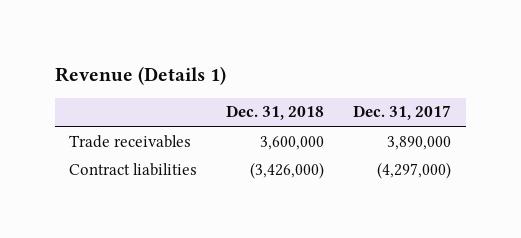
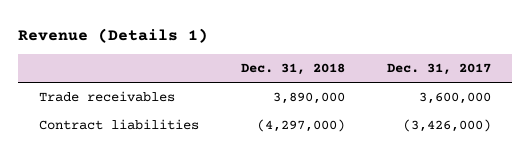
- Trade receivables | 3,600,000 | 3,890,000
- Contract liabilities | (3,426,000) | (4,297,000)
+ Trade receivables | 3,890,000 | 3,600,000
+ Contract liabilities | (4,297,000) | (3,426,000)

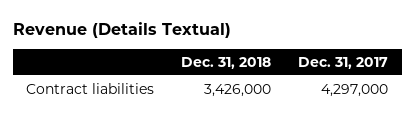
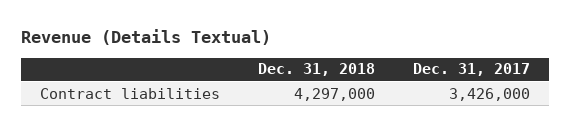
- Contract liabilities | 3,426,000 | 4,297,000
+ Contract liabilities | 4,297,000 | 3,426,000

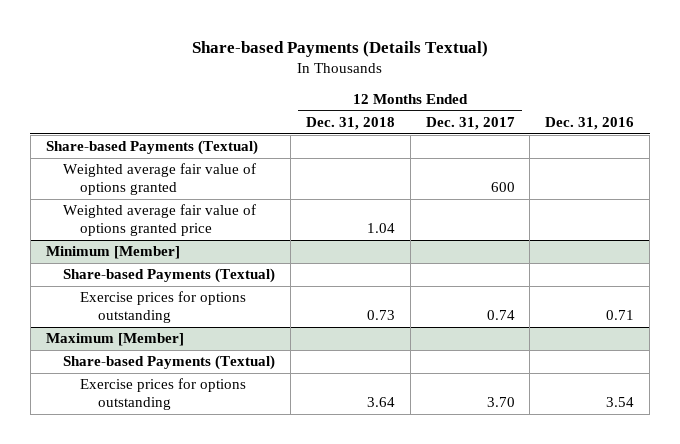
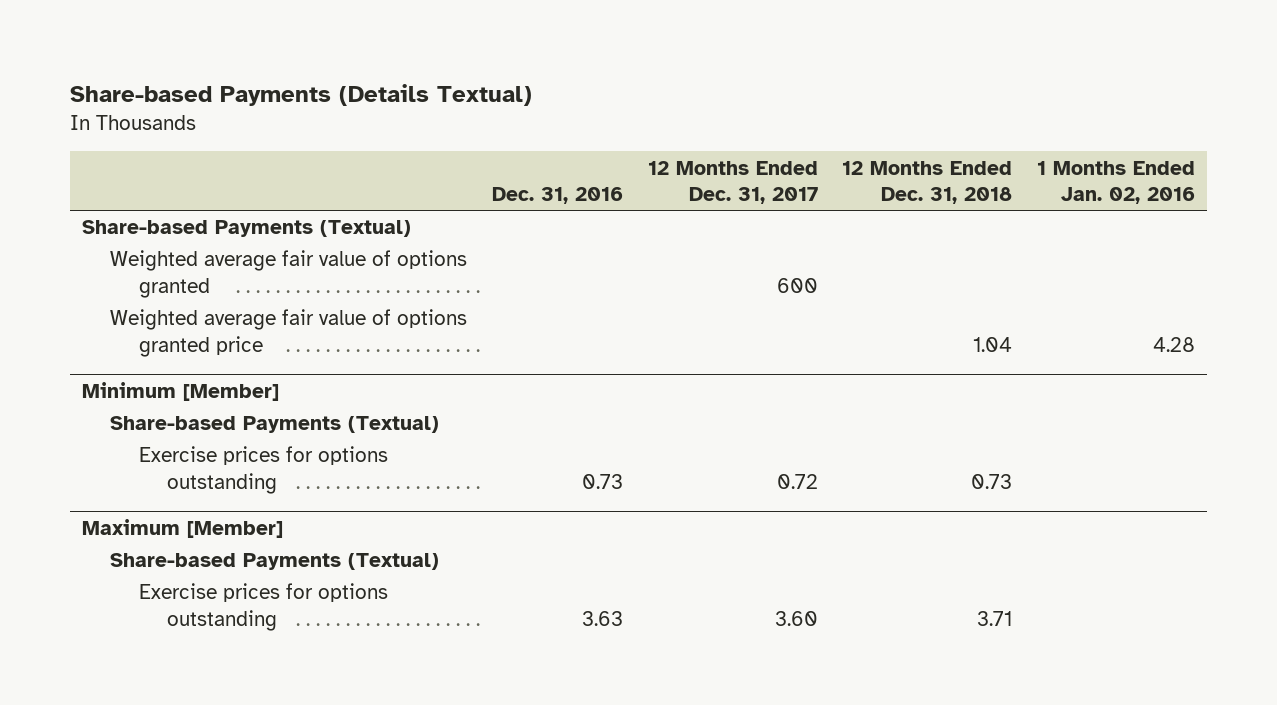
- | 12 Months Ended Dec. 31, 2018 | 12 Months Ended Dec. 31, 2017 | Dec. 31, 2016
+ | Dec. 31, 2016 | 12 Months Ended Dec. 31, 2017 | 12 Months Ended Dec. 31, 2018 | 1 Months Ended Jan. 02, 2016
@ Minimum [Member]
- Exercise prices for options outstanding | 0.73 | 0.74 | 0.71
+ Exercise prices for options outstanding | 0.73 | 0.72 | 0.73 |
@ Maximum [Member]
- Exercise prices for options outstanding | 3.64 | 3.70 | 3.54
+ Exercise prices for options outstanding | 3.63 | 3.60 | 3.71 |

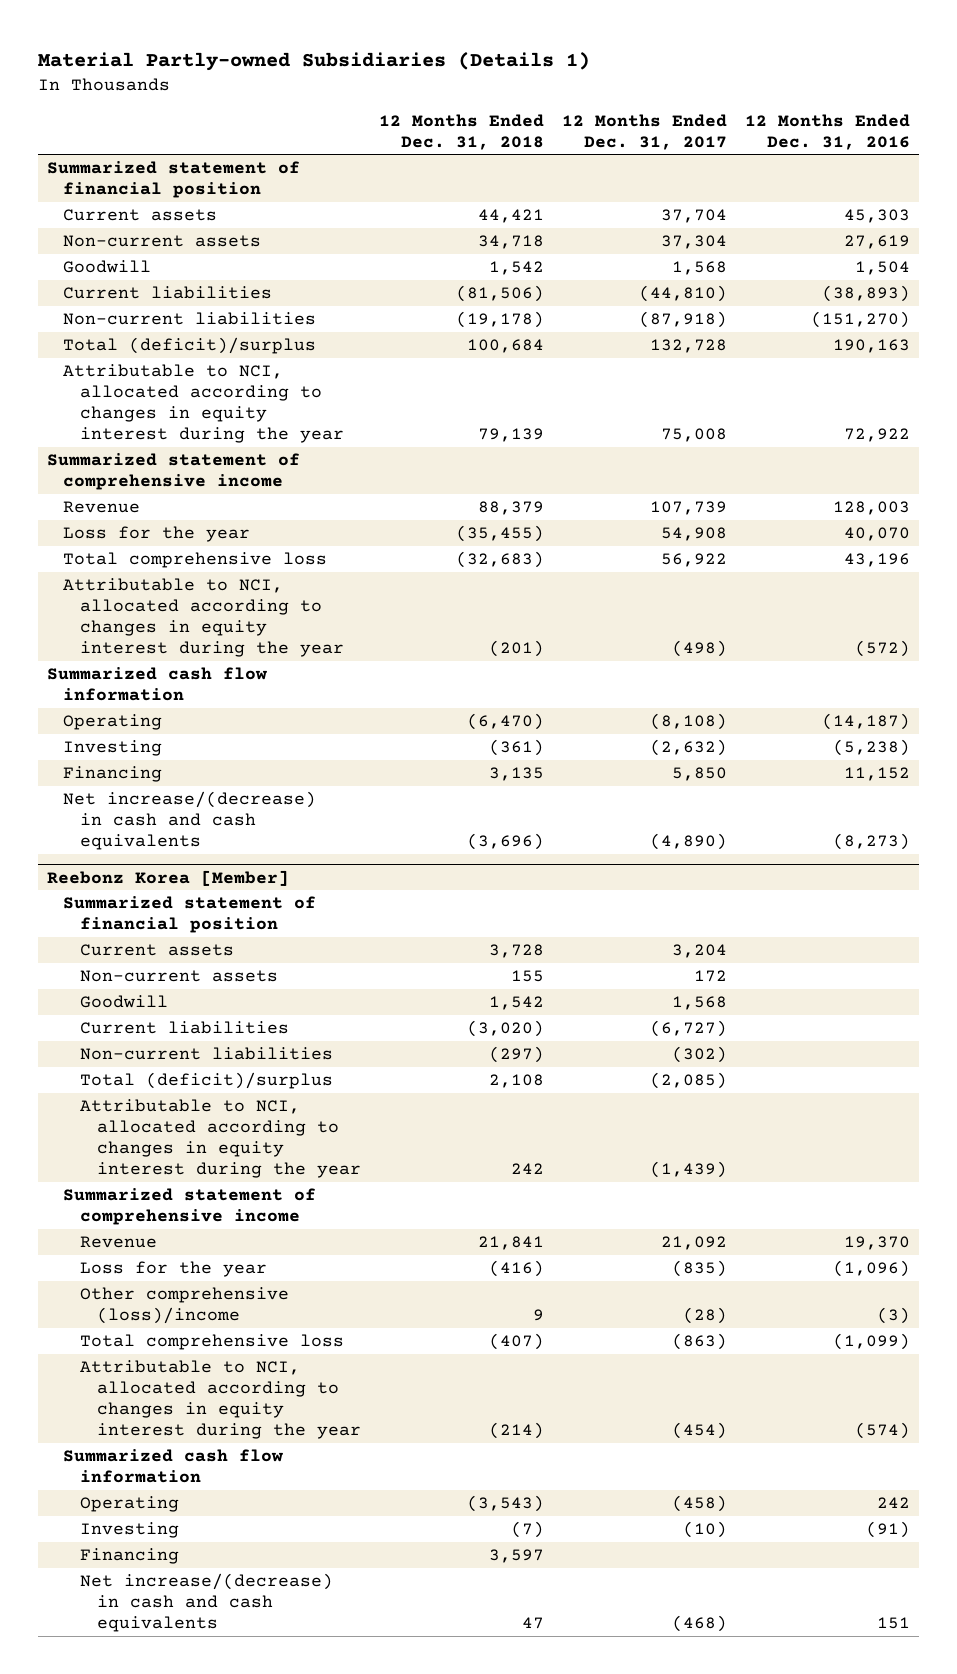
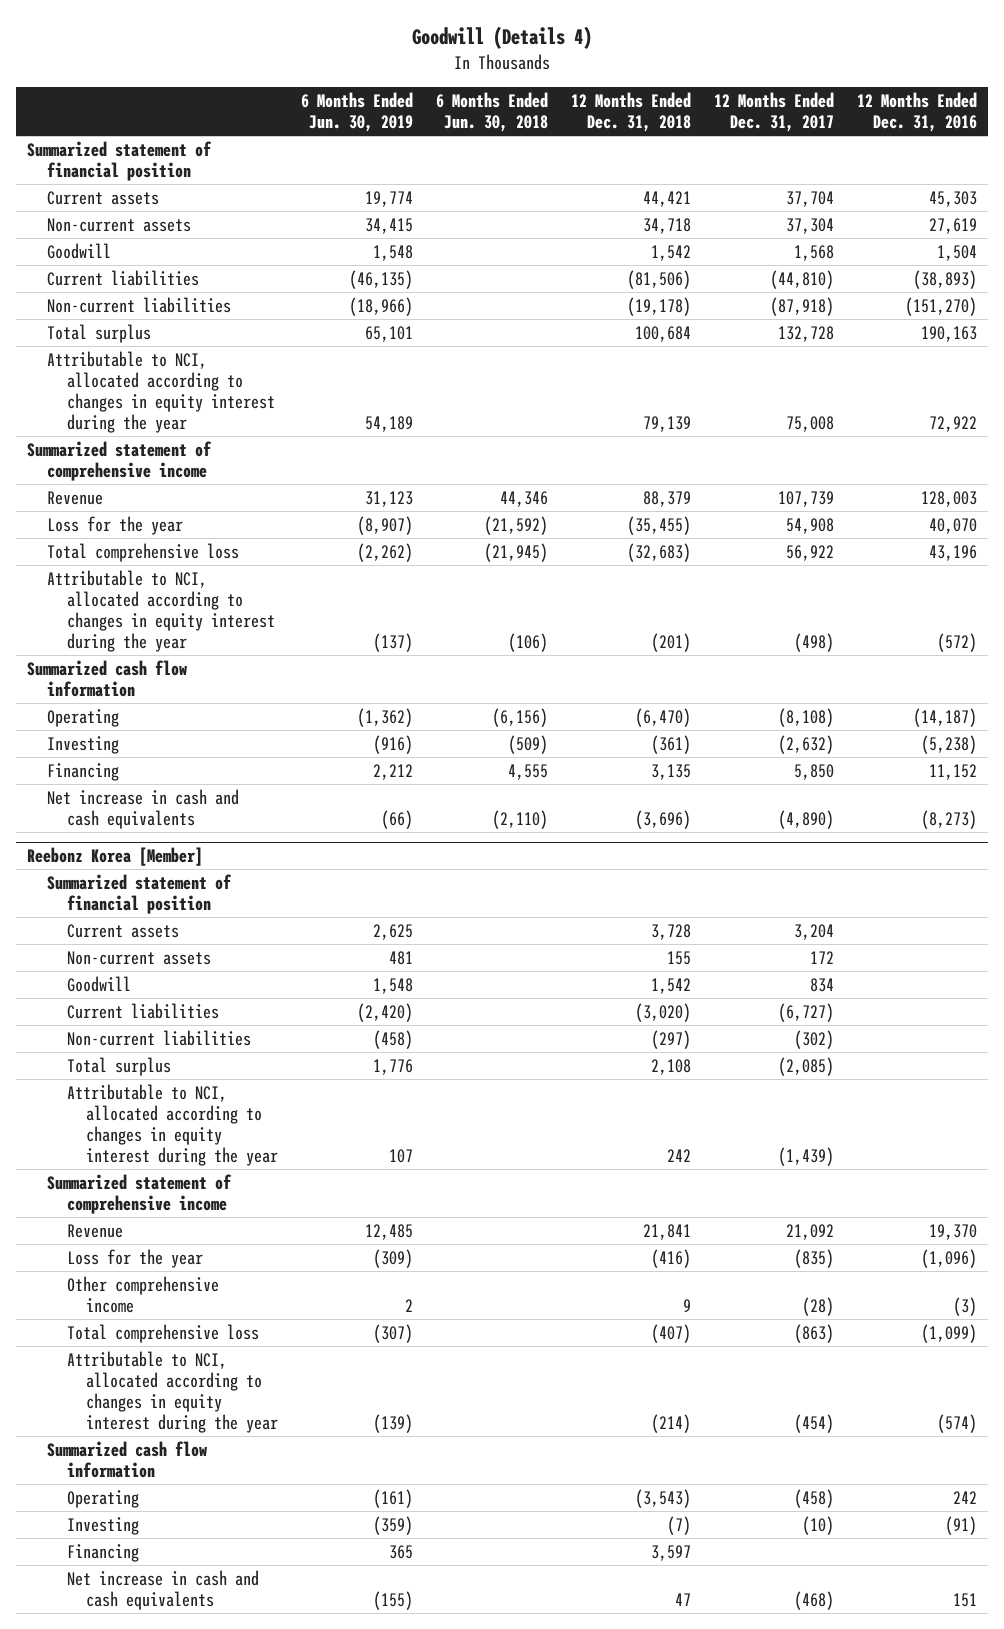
- Material Partly-owned Subsidiaries (Details 1)
+ Goodwill (Details 4)
- | 12 Months Ended Dec. 31, 2018 | 12 Months Ended Dec. 31, 2017 | 12 Months Ended Dec. 31, 2016
+ | 6 Months Ended Jun. 30, 2019 | 6 Months Ended Jun. 30, 2018 | 12 Months Ended Dec. 31, 2018 | 12 Months Ended Dec. 31, 2017 | 12 Months Ended Dec. 31, 2016
- Total (deficit)/surplus | 100,684 | 132,728 | 190,163
+ Total surplus | 65,101 | | 100,684 | 132,728 | 190,163
- Net increase/(decrease) in cash and cash equivalents | (3,696) | (4,890) | (8,273)
+ Net increase in cash and cash equivalents | (66) | (2,110) | (3,696) | (4,890) | (8,273)
@ Reebonz Korea [Member]
- Goodwill | 1,542 | 1,568 |
+ Goodwill | 1,548 | | 1,542 | 834 |
- Total (deficit)/surplus | 2,108 | (2,085) |
+ Total surplus | 1,776 | | 2,108 | (2,085) |
- Other comprehensive (loss)/income | 9 | (28) | (3)
+ Other comprehensive income | 2 | | 9 | (28) | (3)
- Net increase/(decrease) in cash and cash equivalents | 47 | (468) | 151
+ Net increase in cash and cash equivalents | (155) | | 47 | (468) | 151

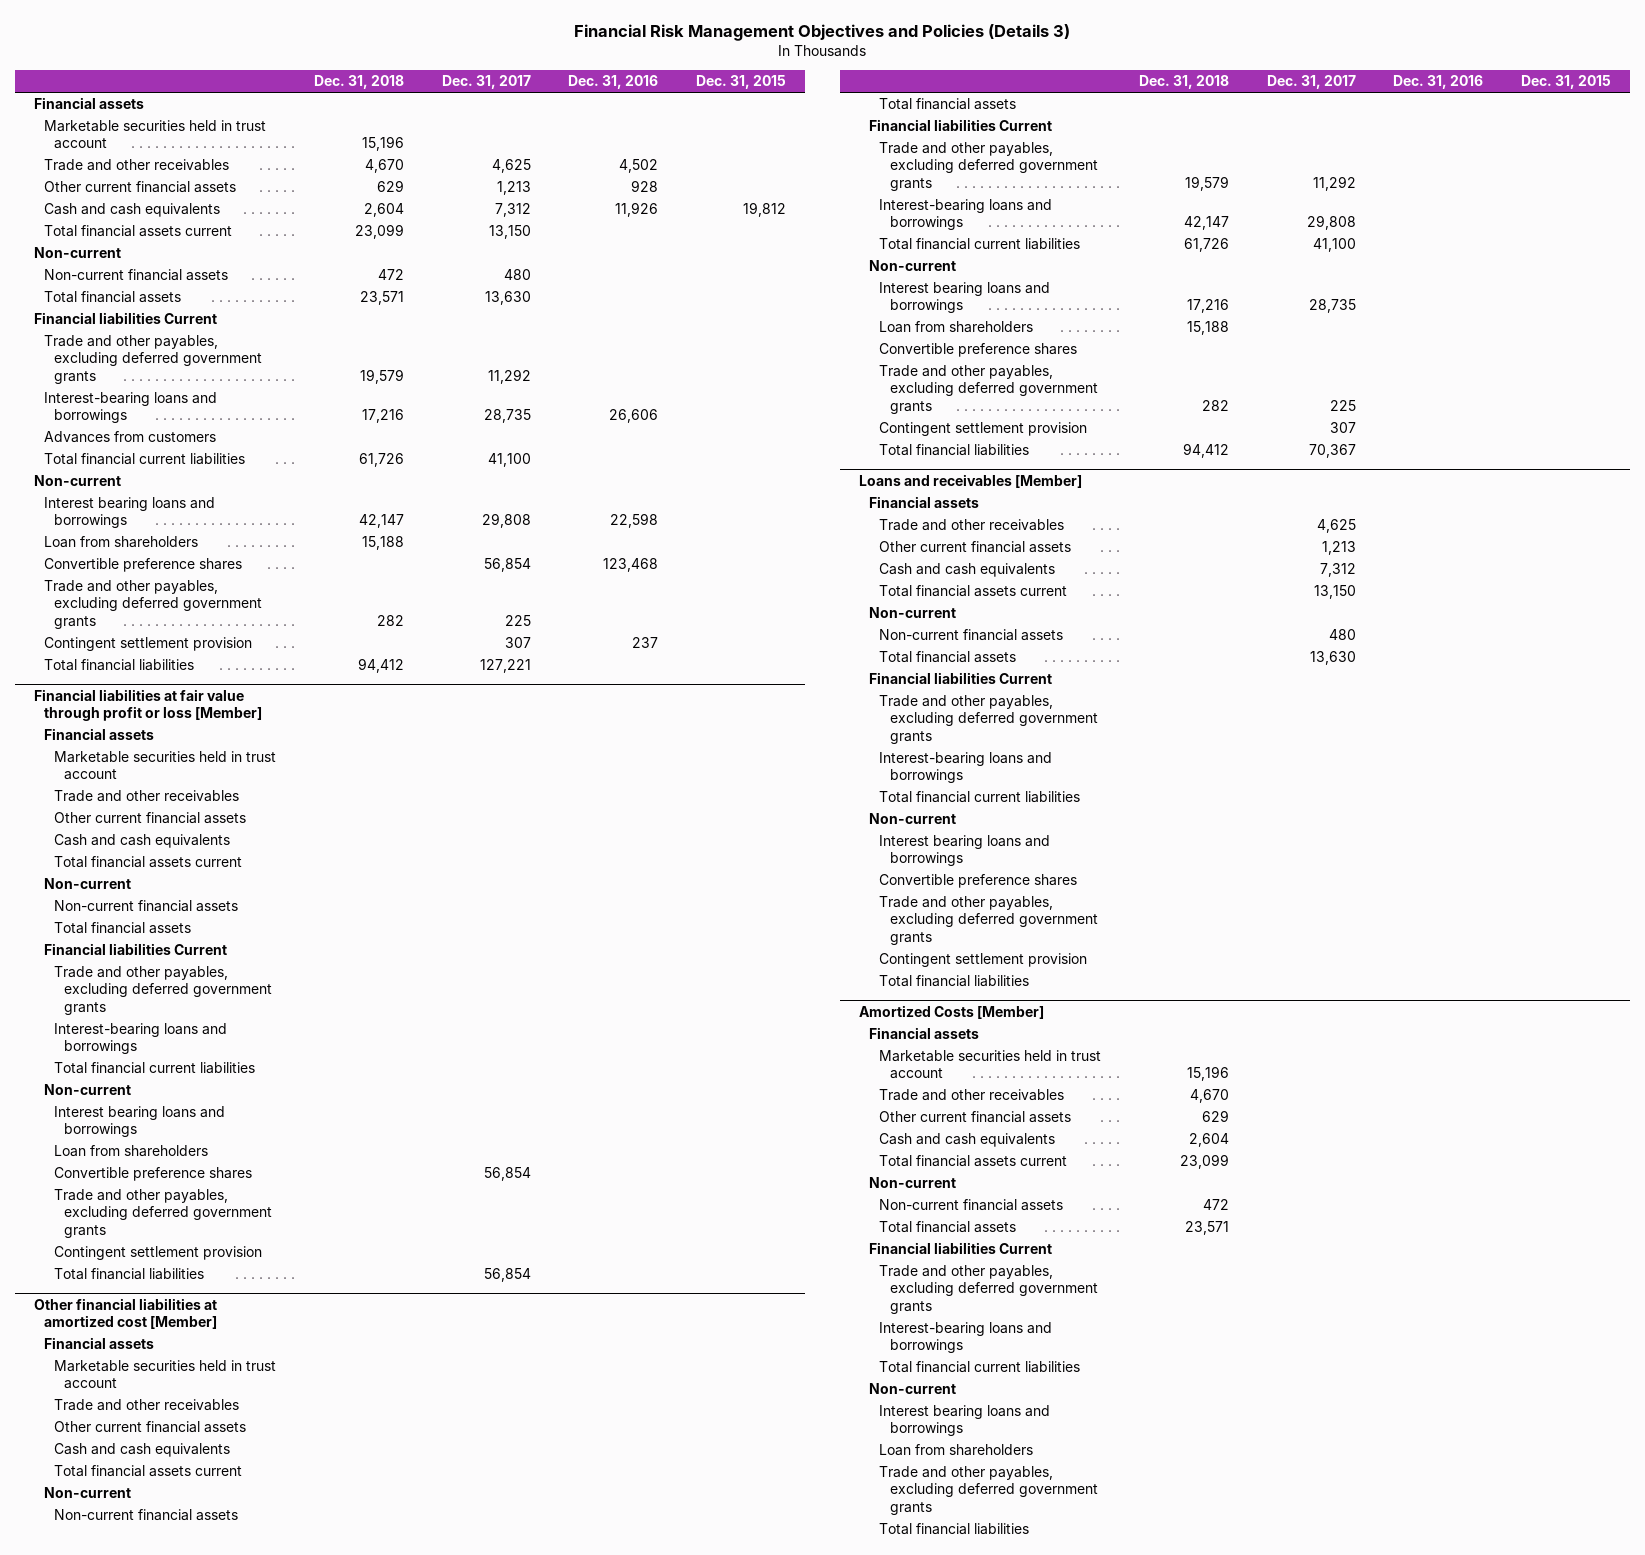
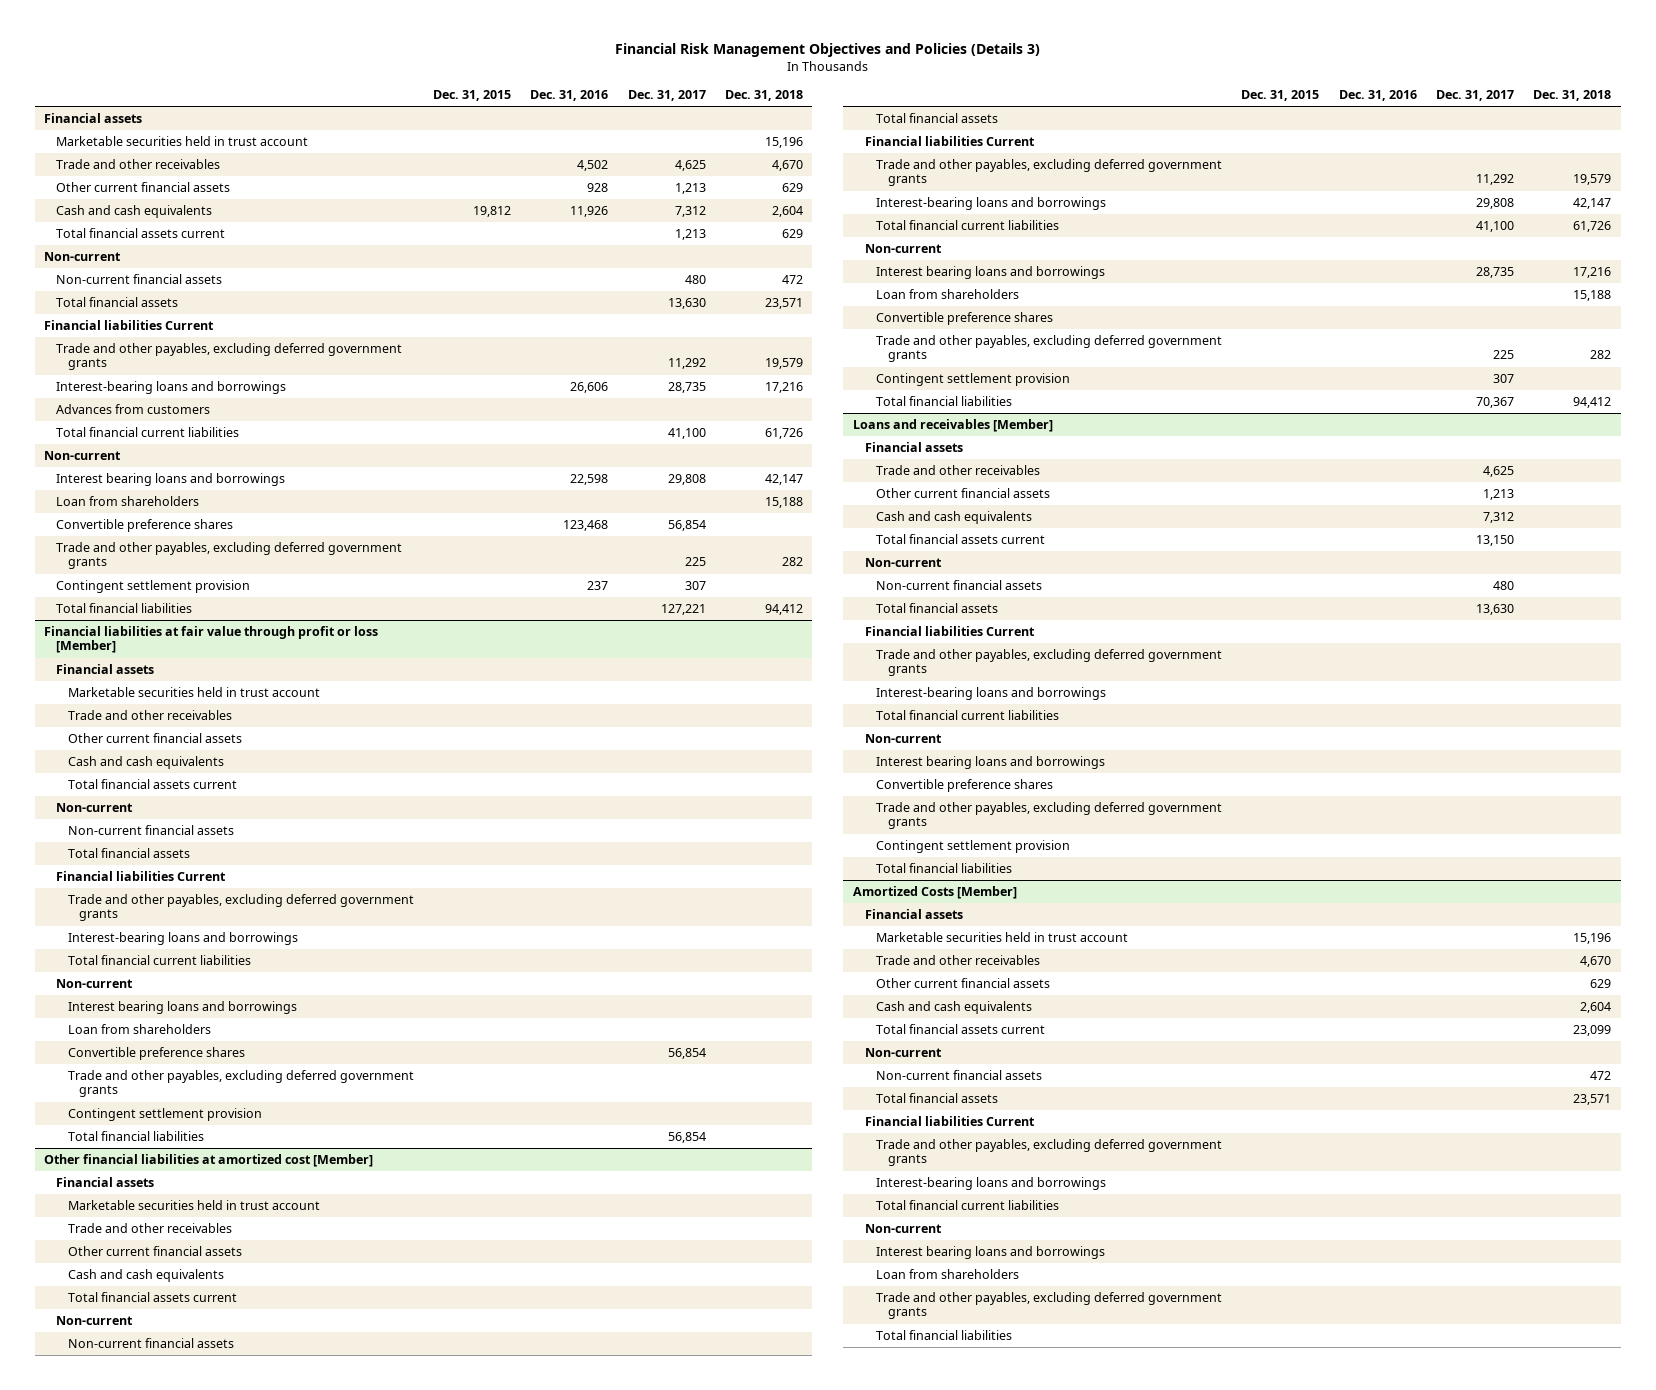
- | Dec. 31, 2018 | Dec. 31, 2017 | Dec. 31, 2016 | Dec. 31, 2015
+ | Dec. 31, 2015 | Dec. 31, 2016 | Dec. 31, 2017 | Dec. 31, 2018
- Total financial assets current | 23,099 | 13,150 | |
+ Total financial assets current | | | 1,213 | 629

